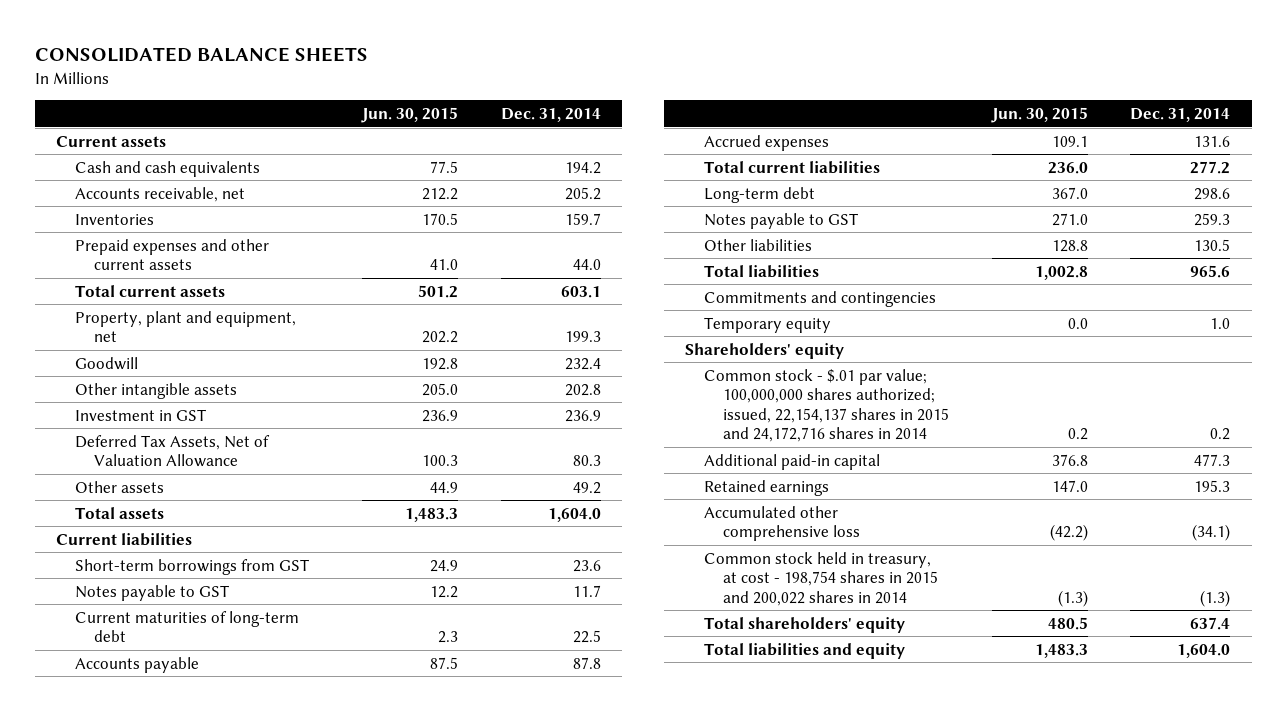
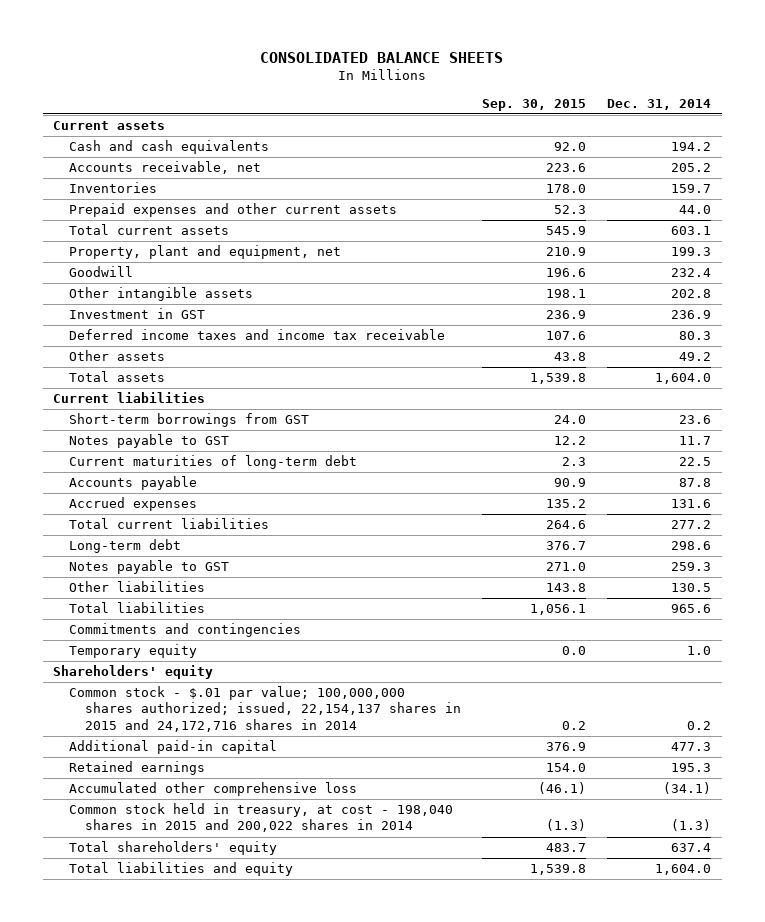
- | Jun. 30, 2015 | Dec. 31, 2014
+ | Sep. 30, 2015 | Dec. 31, 2014
- Deferred Tax Assets, Net of Valuation Allowance | 100.3 | 80.3
+ Deferred income taxes and income tax receivable | 107.6 | 80.3
- Common stock held in treasury, at cost - 198,754 shares in 2015 and 200,022 shares in 2014 | (1.3) | (1.3)
+ Common stock held in treasury, at cost - 198,040 shares in 2015 and 200,022 shares in 2014 | (1.3) | (1.3)

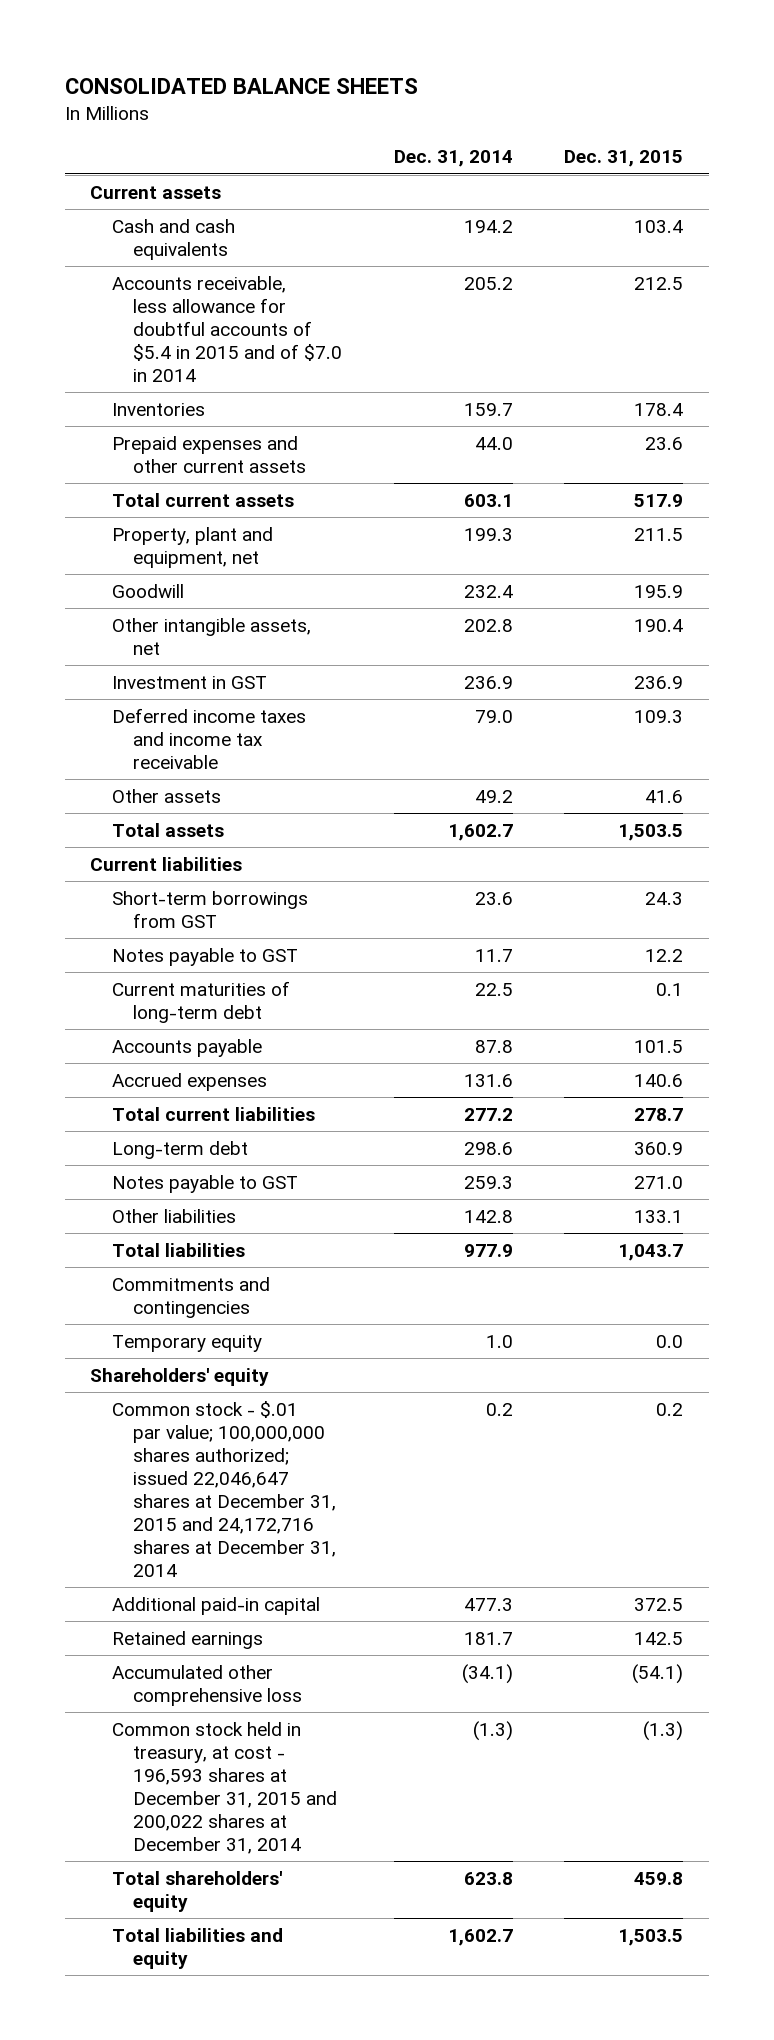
- | Sep. 30, 2015 | Dec. 31, 2014
+ | Dec. 31, 2014 | Dec. 31, 2015
- Accounts receivable, net | 223.6 | 205.2
+ Accounts receivable, less allowance for doubtful accounts of $5.4 in 2015 and of $7.0 in 2014 | 205.2 | 212.5
- Other intangible assets | 198.1 | 202.8
+ Other intangible assets, net | 202.8 | 190.4
- Deferred income taxes and income tax receivable | 107.6 | 80.3
+ Deferred income taxes and income tax receivable | 79.0 | 109.3
- Total assets | 1,539.8 | 1,604.0
+ Total assets | 1,602.7 | 1,503.5
- Other liabilities | 143.8 | 130.5
- Total liabilities | 1,056.1 | 965.6
+ Other liabilities | 142.8 | 133.1
+ Total liabilities | 977.9 | 1,043.7
- Common stock - $.01 par value; 100,000,000 shares authorized; issued, 22,154,137 shares in 2015 and 24,172,716 shares in 2014 | 0.2 | 0.2
+ Common stock - $.01 par value; 100,000,000 shares authorized; issued 22,046,647 shares at December 31, 2015 and 24,172,716 shares at December 31, 2014 | 0.2 | 0.2
- Retained earnings | 154.0 | 195.3
+ Retained earnings | 181.7 | 142.5
- Common stock held in treasury, at cost - 198,040 shares in 2015 and 200,022 shares in 2014 | (1.3) | (1.3)
- Total shareholders' equity | 483.7 | 637.4
- Total liabilities and equity | 1,539.8 | 1,604.0
+ Common stock held in treasury, at cost - 196,593 shares at December 31, 2015 and 200,022 shares at December 31, 2014 | (1.3) | (1.3)
+ Total shareholders' equity | 623.8 | 459.8
+ Total liabilities and equity | 1,602.7 | 1,503.5

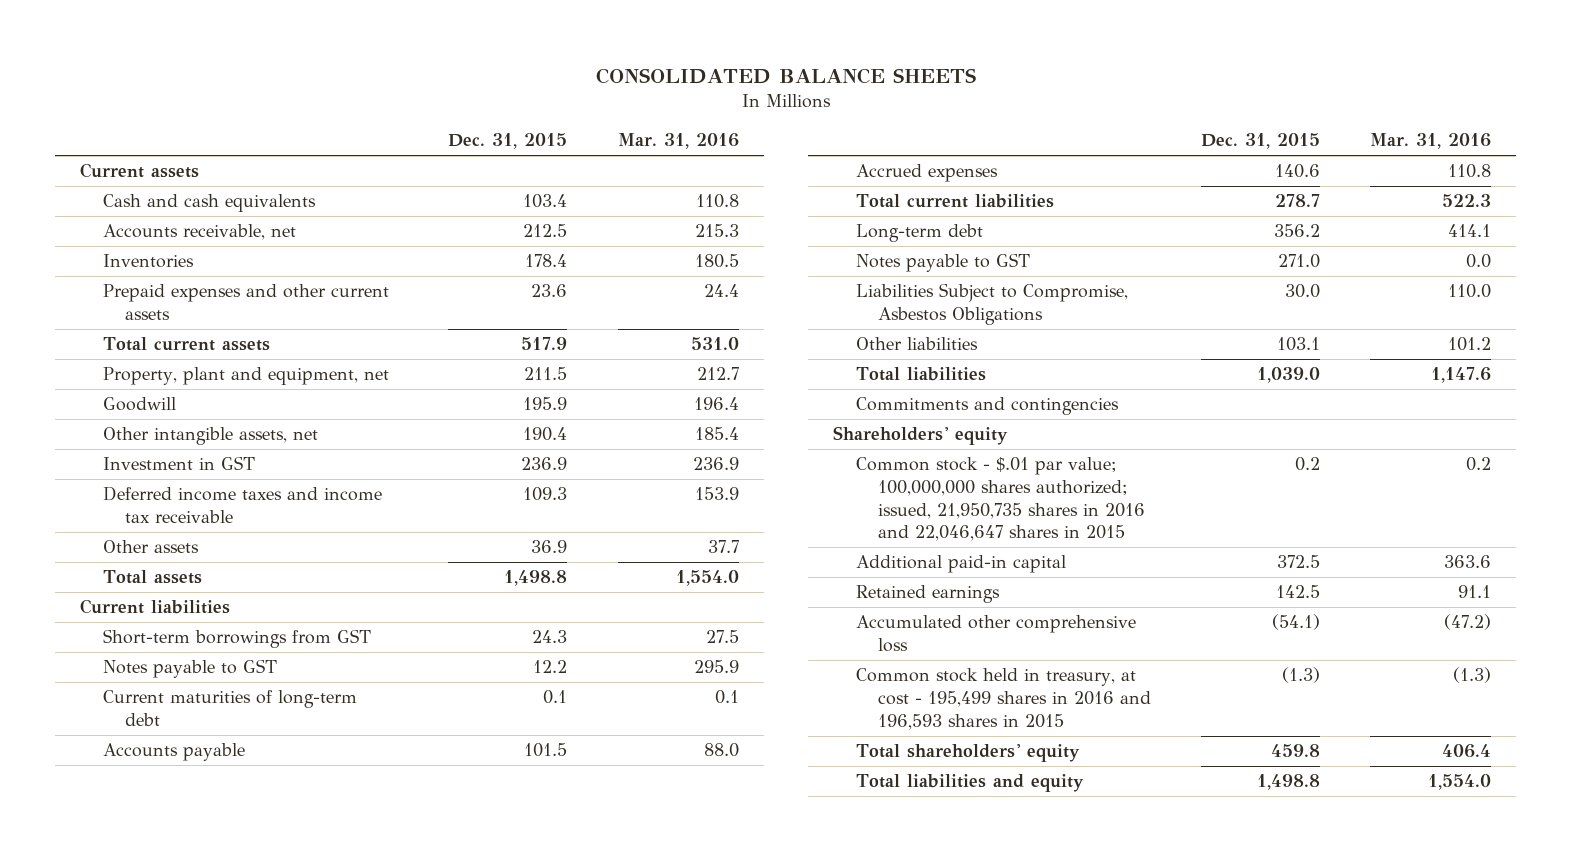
- | Dec. 31, 2014 | Dec. 31, 2015
+ | Dec. 31, 2015 | Mar. 31, 2016
- Accounts receivable, less allowance for doubtful accounts of $5.4 in 2015 and of $7.0 in 2014 | 205.2 | 212.5
+ Accounts receivable, net | 212.5 | 215.3
- Other assets | 49.2 | 41.6
- Total assets | 1,602.7 | 1,503.5
+ Other assets | 36.9 | 37.7
+ Total assets | 1,498.8 | 1,554.0
- Long-term debt | 298.6 | 360.9
+ Long-term debt | 356.2 | 414.1
- Other liabilities | 142.8 | 133.1
- Total liabilities | 977.9 | 1,043.7
+ Liabilities Subject to Compromise, Asbestos Obligations | 30.0 | 110.0
+ Other liabilities | 103.1 | 101.2
+ Total liabilities | 1,039.0 | 1,147.6
- Temporary equity | 1.0 | 0.0
- Common stock - $.01 par value; 100,000,000 shares authorized; issued 22,046,647 shares at December 31, 2015 and 24,172,716 shares at December 31, 2014 | 0.2 | 0.2
+ Common stock - $.01 par value; 100,000,000 shares authorized; issued, 21,950,735 shares in 2016 and 22,046,647 shares in 2015 | 0.2 | 0.2
- Common stock held in treasury, at cost - 196,593 shares at December 31, 2015 and 200,022 shares at December 31, 2014 | (1.3) | (1.3)
+ Common stock held in treasury, at cost - 195,499 shares in 2016 and 196,593 shares in 2015 | (1.3) | (1.3)
- Total liabilities and equity | 1,602.7 | 1,503.5
+ Total liabilities and equity | 1,498.8 | 1,554.0

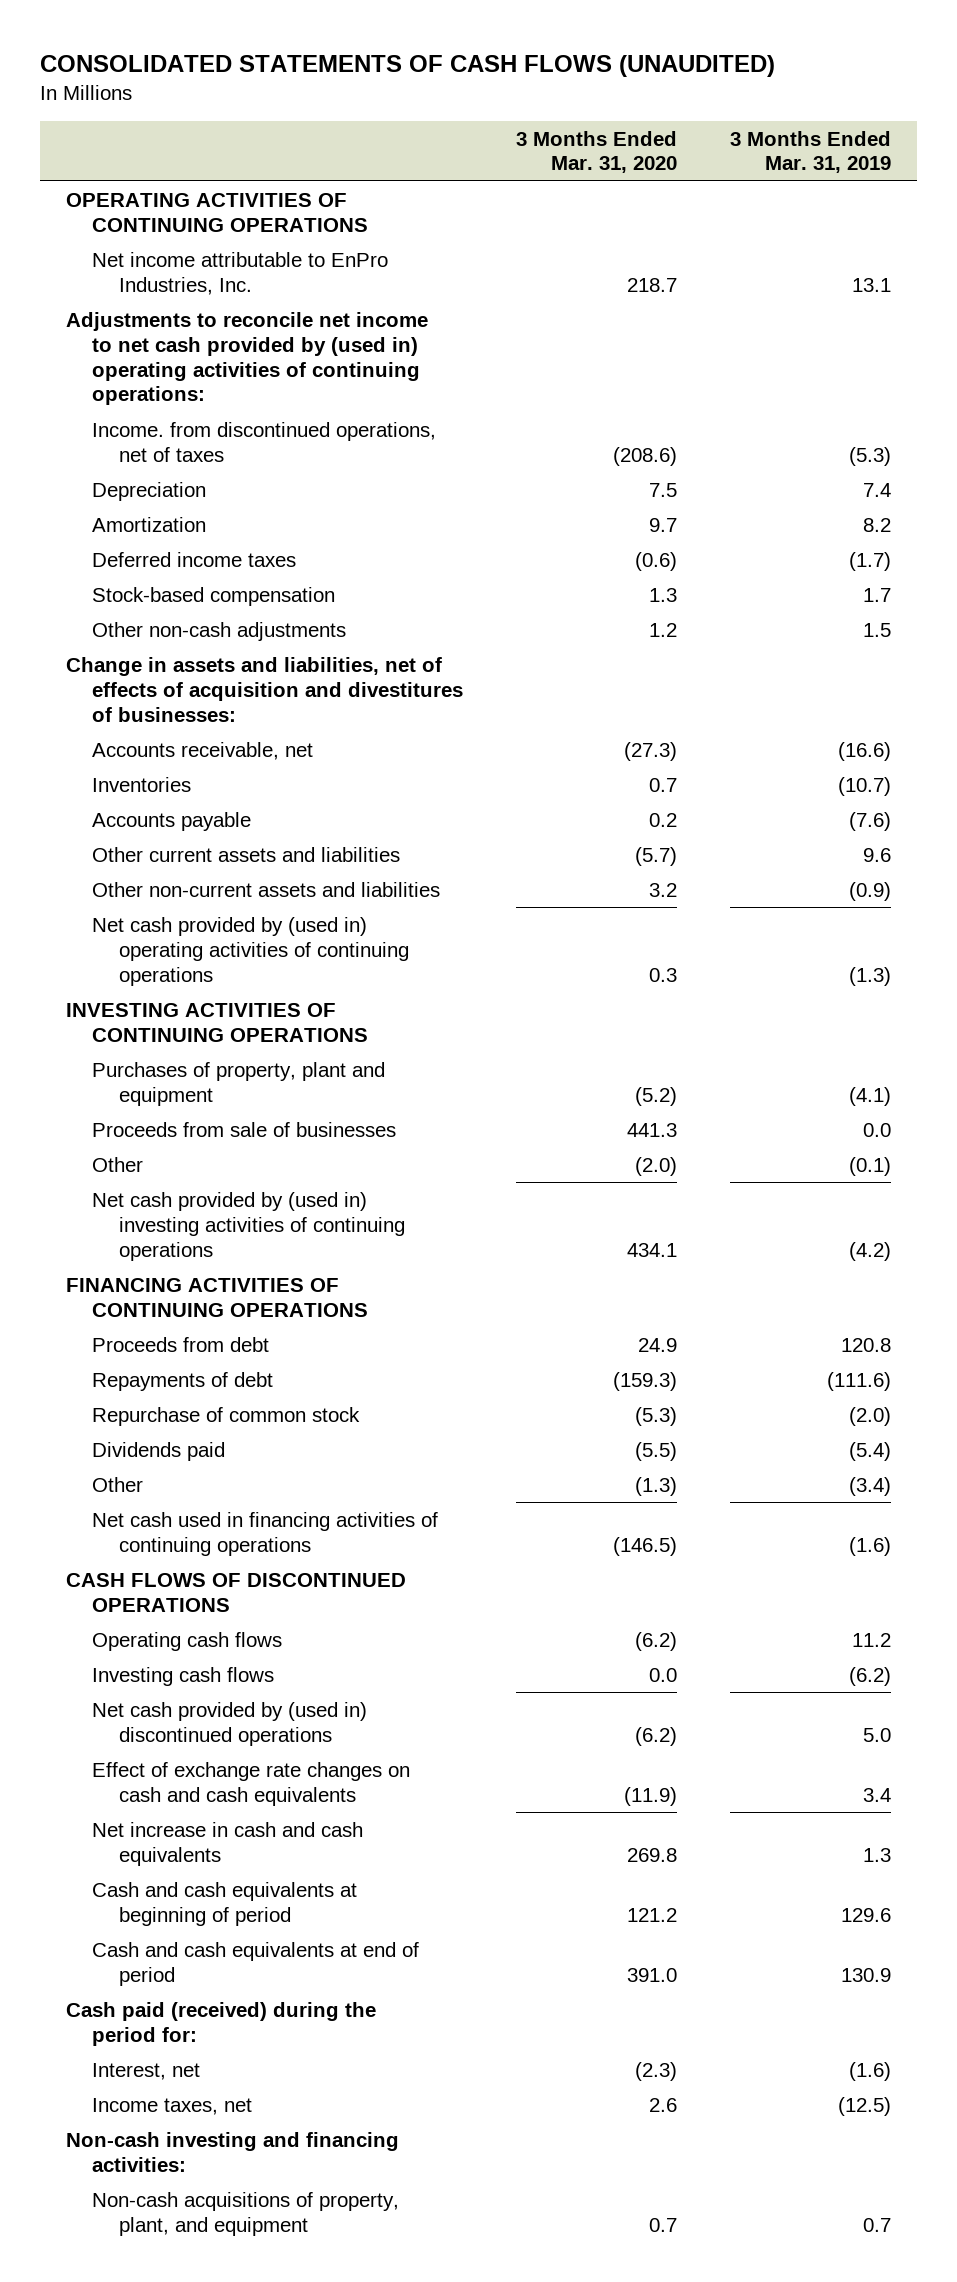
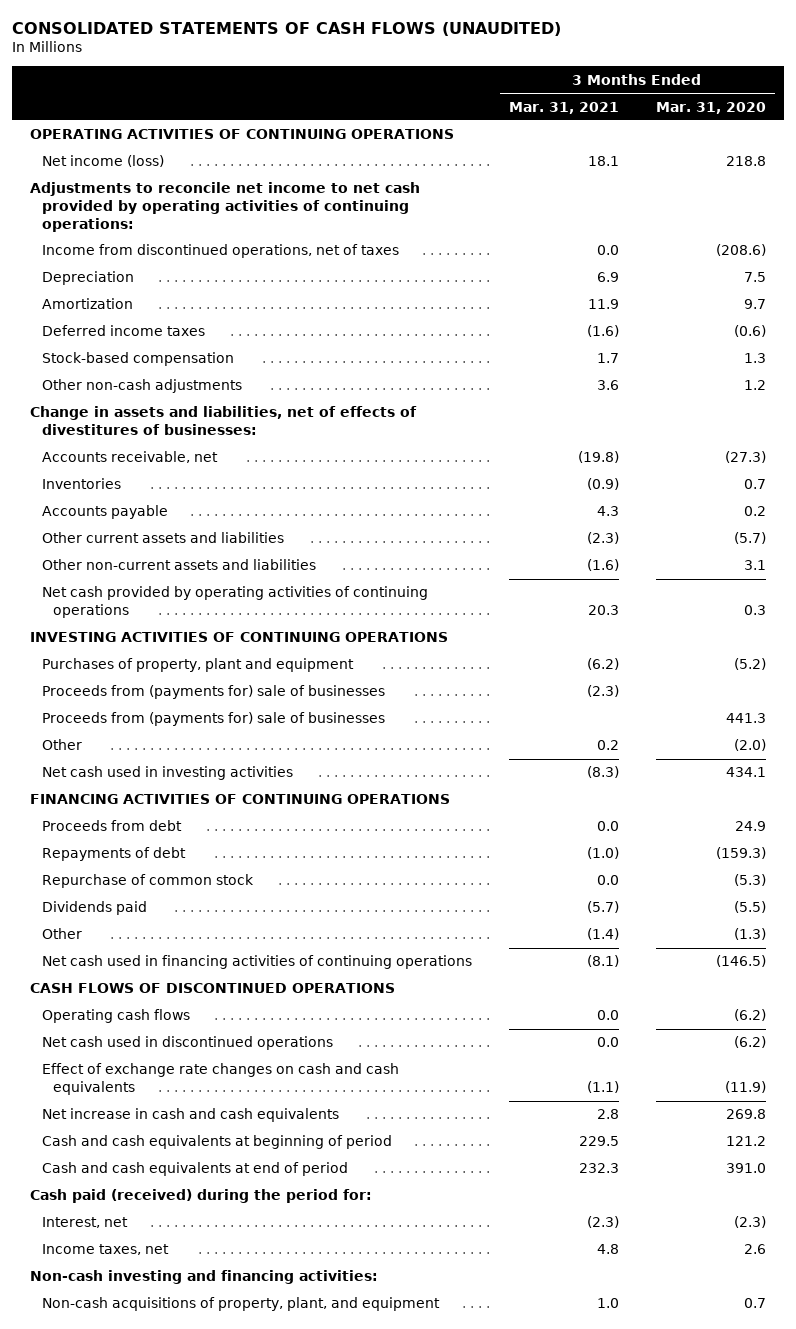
- | 3 Months Ended Mar. 31, 2020 | 3 Months Ended Mar. 31, 2019
+ | 3 Months Ended Mar. 31, 2021 | 3 Months Ended Mar. 31, 2020
- Net income attributable to EnPro Industries, Inc. | 218.7 | 13.1
- Adjustments to reconcile net income to net cash provided by (used in) operating activities of continuing operations:
- Income. from discontinued operations, net of taxes | (208.6) | (5.3)
+ Net income (loss) | 18.1 | 218.8
+ Adjustments to reconcile net income to net cash provided by operating activities of continuing operations:
+ Income from discontinued operations, net of taxes | 0.0 | (208.6)
- Change in assets and liabilities, net of effects of acquisition and divestitures of businesses:
+ Change in assets and liabilities, net of effects of divestitures of businesses:
- Other non-current assets and liabilities | 3.2 | (0.9)
- Net cash provided by (used in) operating activities of continuing operations | 0.3 | (1.3)
+ Other non-current assets and liabilities | (1.6) | 3.1
+ Net cash provided by operating activities of continuing operations | 20.3 | 0.3
- Proceeds from sale of businesses | 441.3 | 0.0
+ Proceeds from (payments for) sale of businesses | (2.3) |
+ Proceeds from (payments for) sale of businesses | | 441.3
- Net cash provided by (used in) investing activities of continuing operations | 434.1 | (4.2)
+ Net cash used in investing activities | (8.3) | 434.1
- Investing cash flows | 0.0 | (6.2)
- Net cash provided by (used in) discontinued operations | (6.2) | 5.0
+ Net cash used in discontinued operations | 0.0 | (6.2)

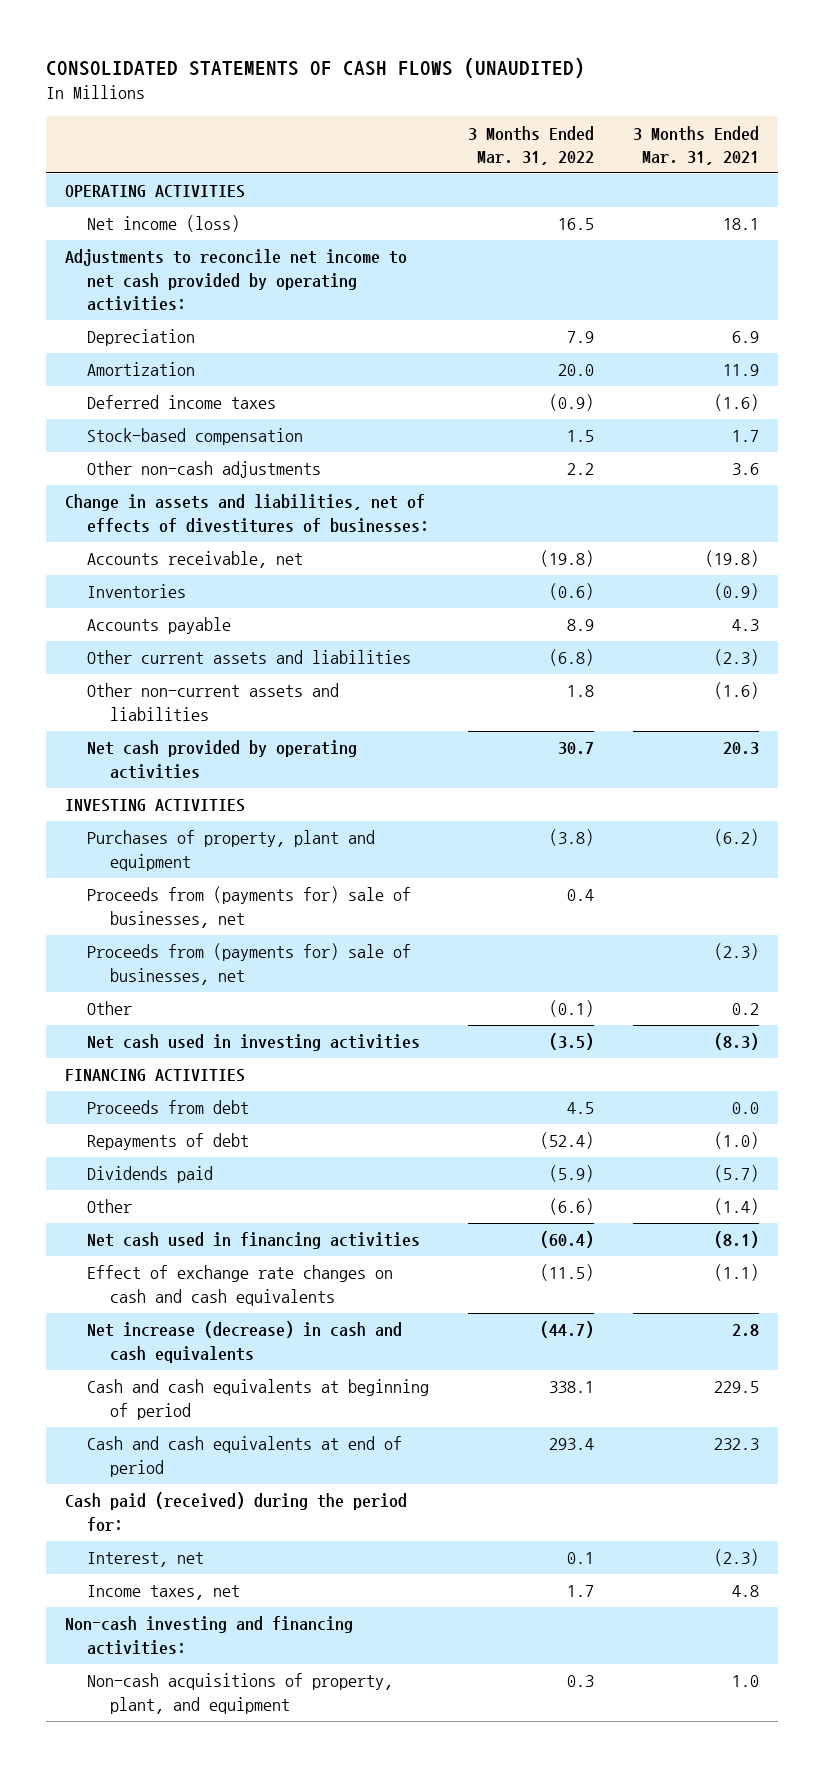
- | 3 Months Ended Mar. 31, 2021 | 3 Months Ended Mar. 31, 2020
+ | 3 Months Ended Mar. 31, 2022 | 3 Months Ended Mar. 31, 2021
- OPERATING ACTIVITIES OF CONTINUING OPERATIONS
+ OPERATING ACTIVITIES
- Adjustments to reconcile net income to net cash provided by operating activities of continuing operations:
- Income from discontinued operations, net of taxes | 0.0 | (208.6)
+ Adjustments to reconcile net income to net cash provided by operating activities:
- Net cash provided by operating activities of continuing operations | 20.3 | 0.3
- INVESTING ACTIVITIES OF CONTINUING OPERATIONS
+ Net cash provided by operating activities | 30.7 | 20.3
+ INVESTING ACTIVITIES
- Proceeds from (payments for) sale of businesses | (2.3) |
- Proceeds from (payments for) sale of businesses | | 441.3
+ Proceeds from (payments for) sale of businesses, net | 0.4 |
+ Proceeds from (payments for) sale of businesses, net | | (2.3)
- FINANCING ACTIVITIES OF CONTINUING OPERATIONS
+ FINANCING ACTIVITIES
- Repurchase of common stock | 0.0 | (5.3)
- Net cash used in financing activities of continuing operations | (8.1) | (146.5)
- CASH FLOWS OF DISCONTINUED OPERATIONS
- Operating cash flows | 0.0 | (6.2)
- Net cash used in discontinued operations | 0.0 | (6.2)
+ Net cash used in financing activities | (60.4) | (8.1)
- Net increase in cash and cash equivalents | 2.8 | 269.8
+ Net increase (decrease) in cash and cash equivalents | (44.7) | 2.8

